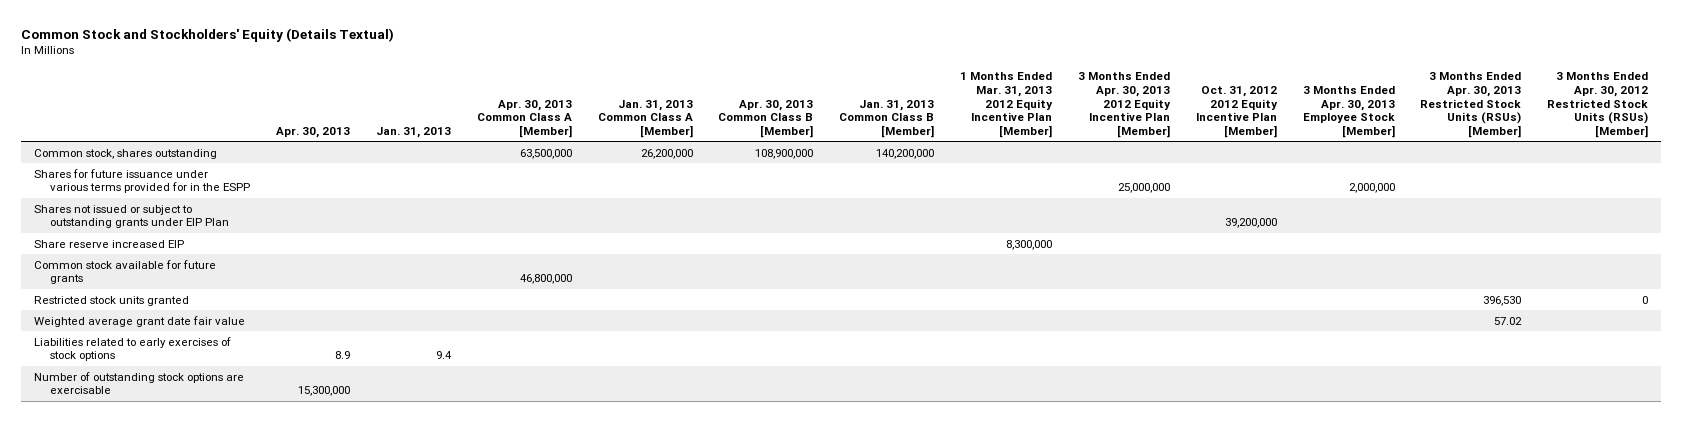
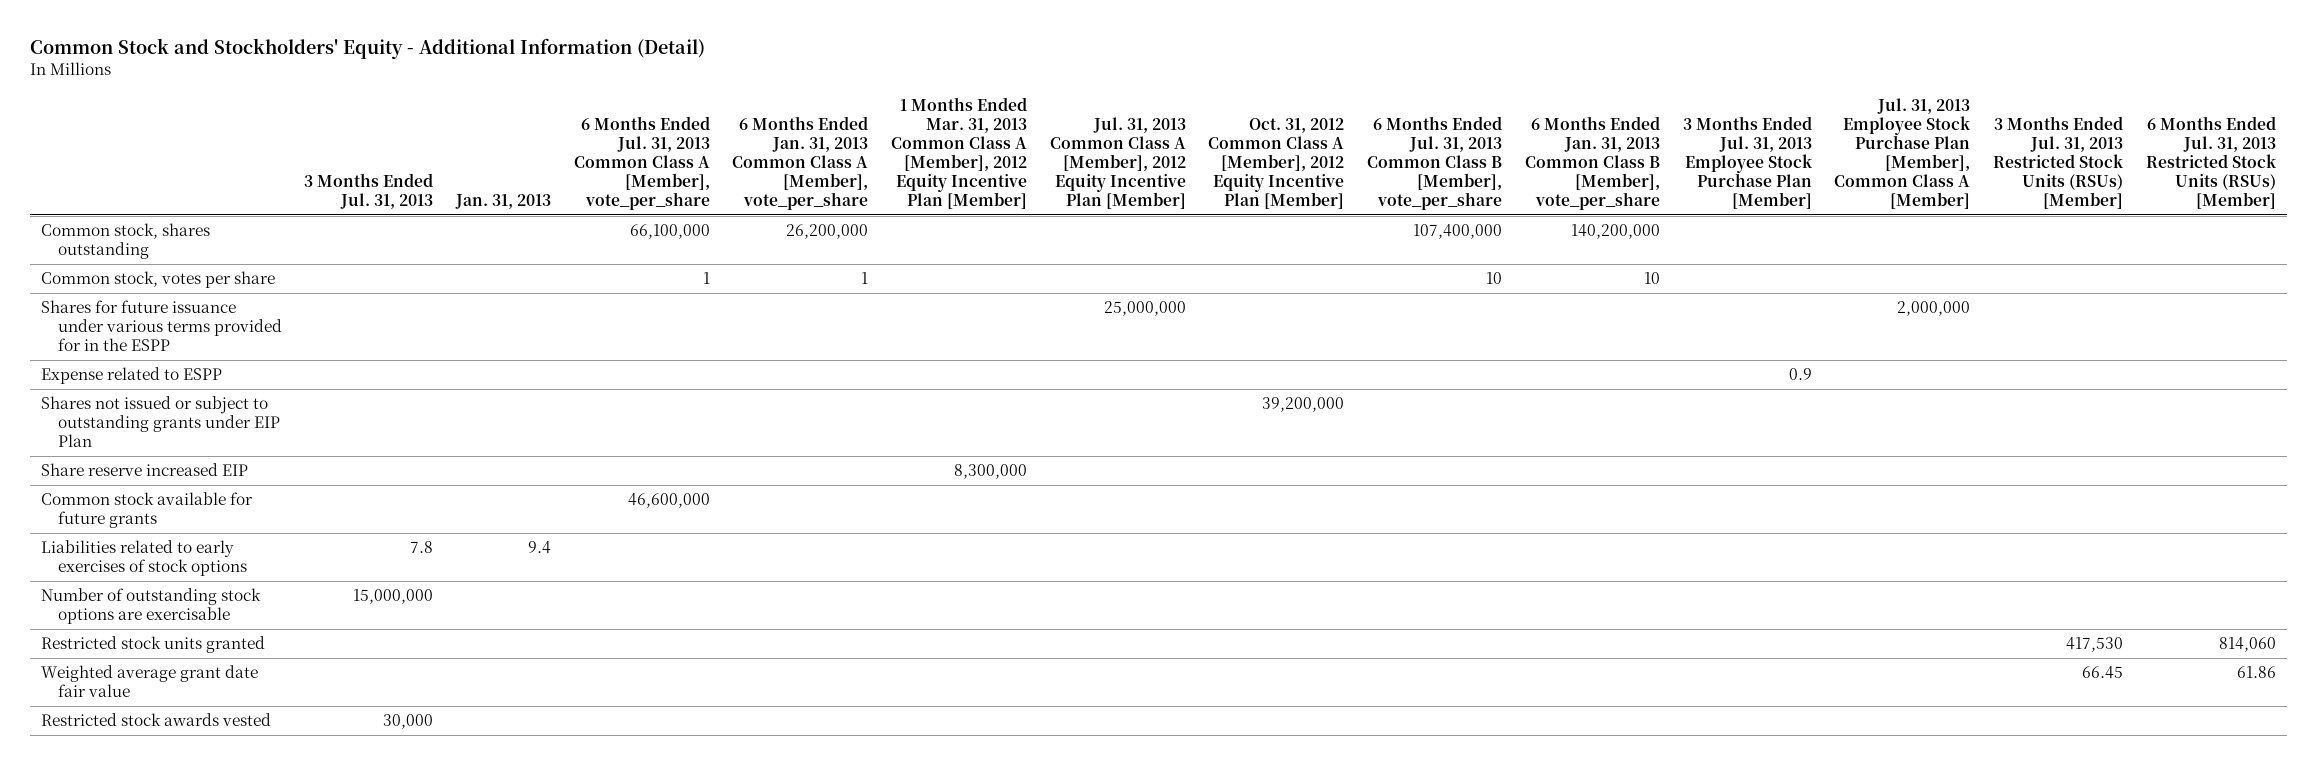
- Common Stock and Stockholders' Equity (Details Textual)
+ Common Stock and Stockholders' Equity - Additional Information (Detail)
- | Apr. 30, 2013 | Jan. 31, 2013 | Apr. 30, 2013 Common Class A [Member] | Jan. 31, 2013 Common Class A [Member] | Apr. 30, 2013 Common Class B [Member] | Jan. 31, 2013 Common Class B [Member] | 1 Months Ended Mar. 31, 2013 2012 Equity Incentive Plan [Member] | 3 Months Ended Apr. 30, 2013 2012 Equity Incentive Plan [Member] | Oct. 31, 2012 2012 Equity Incentive Plan [Member] | 3 Months Ended Apr. 30, 2013 Employee Stock [Member] | 3 Months Ended Apr. 30, 2013 Restricted Stock Units (RSUs) [Member] | 3 Months Ended Apr. 30, 2012 Restricted Stock Units (RSUs) [Member]
+ | 3 Months Ended Jul. 31, 2013 | Jan. 31, 2013 | 6 Months Ended Jul. 31, 2013 Common Class A [Member], vote_per_share | 6 Months Ended Jan. 31, 2013 Common Class A [Member], vote_per_share | 1 Months Ended Mar. 31, 2013 Common Class A [Member], 2012 Equity Incentive Plan [Member] | Jul. 31, 2013 Common Class A [Member], 2012 Equity Incentive Plan [Member] | Oct. 31, 2012 Common Class A [Member], 2012 Equity Incentive Plan [Member] | 6 Months Ended Jul. 31, 2013 Common Class B [Member], vote_per_share | 6 Months Ended Jan. 31, 2013 Common Class B [Member], vote_per_share | 3 Months Ended Jul. 31, 2013 Employee Stock Purchase Plan [Member] | Jul. 31, 2013 Employee Stock Purchase Plan [Member], Common Class A [Member] | 3 Months Ended Jul. 31, 2013 Restricted Stock Units (RSUs) [Member] | 6 Months Ended Jul. 31, 2013 Restricted Stock Units (RSUs) [Member]
+ Common stock, votes per share | | | 1 | 1 | | | | 10 | 10 | | | |
+ Expense related to ESPP | | | | | | | | | | 0.9 | | |
moved down: Restricted stock units granted | | | | | | | | | | | | 417,530 | 814,060
moved down: Weighted average grant date fair value | | | | | | | | | | | | 66.45 | 61.86
+ Restricted stock awards vested | 30,000 | | | | | | | | | | | |

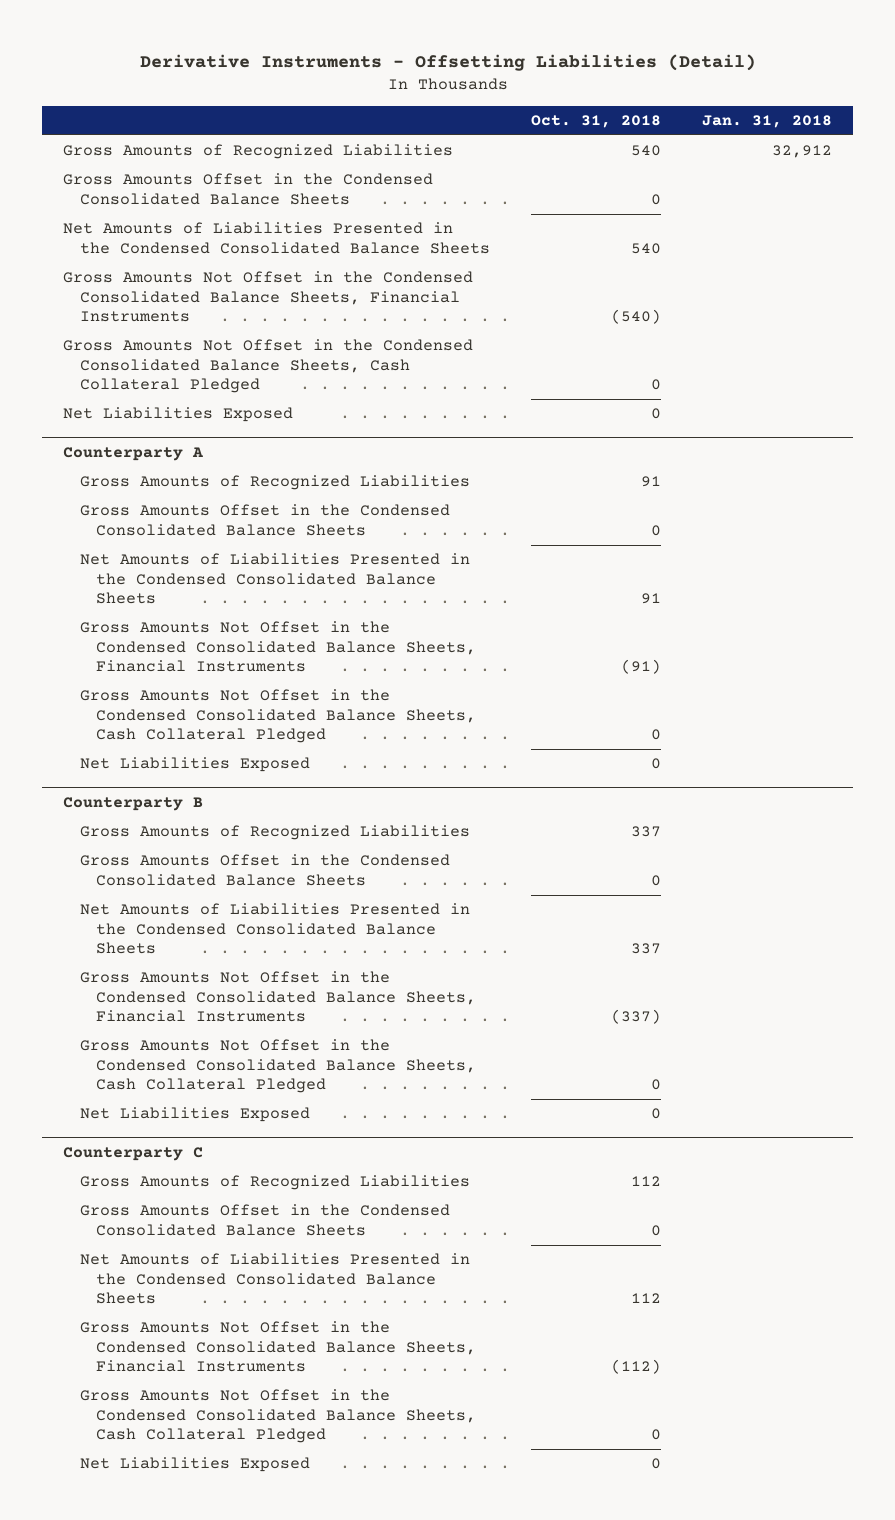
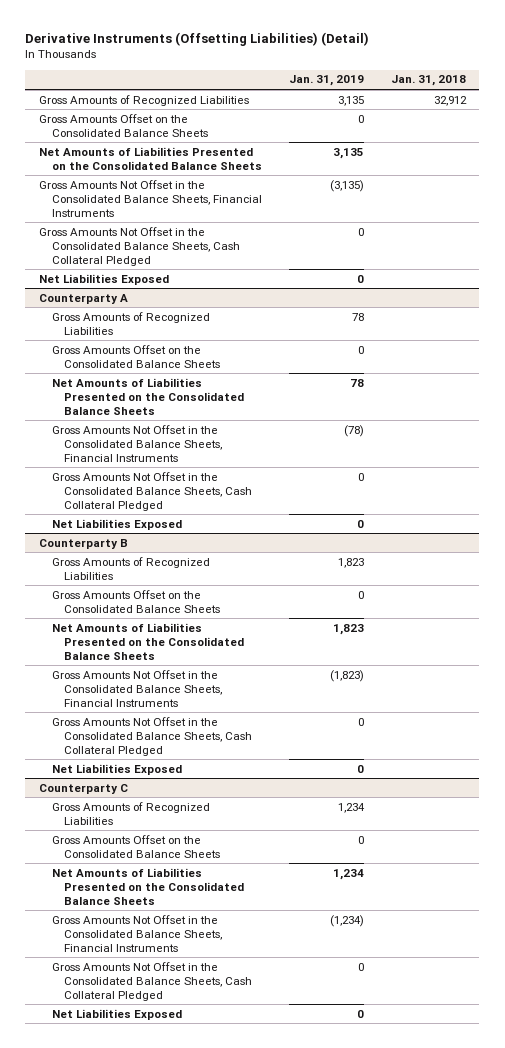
- Derivative Instruments - Offsetting Liabilities (Detail)
+ Derivative Instruments (Offsetting Liabilities) (Detail)
- | Oct. 31, 2018 | Jan. 31, 2018
+ | Jan. 31, 2019 | Jan. 31, 2018
- Gross Amounts Offset in the Condensed Consolidated Balance Sheets | 0 |
- Net Amounts of Liabilities Presented in the Condensed Consolidated Balance Sheets | 540 |
- Gross Amounts Not Offset in the Condensed Consolidated Balance Sheets, Financial Instruments | (540) |
- Gross Amounts Not Offset in the Condensed Consolidated Balance Sheets, Cash Collateral Pledged | 0 |
+ Gross Amounts Offset on the Consolidated Balance Sheets | 0 |
+ Net Amounts of Liabilities Presented on the Consolidated Balance Sheets | 3,135 |
+ Gross Amounts Not Offset in the Consolidated Balance Sheets, Financial Instruments | (3,135) |
+ Gross Amounts Not Offset in the Consolidated Balance Sheets, Cash Collateral Pledged | 0 |
@ Counterparty A
- Gross Amounts Offset in the Condensed Consolidated Balance Sheets | 0 |
- Net Amounts of Liabilities Presented in the Condensed Consolidated Balance Sheets | 91 |
- Gross Amounts Not Offset in the Condensed Consolidated Balance Sheets, Financial Instruments | (91) |
- Gross Amounts Not Offset in the Condensed Consolidated Balance Sheets, Cash Collateral Pledged | 0 |
+ Gross Amounts Offset on the Consolidated Balance Sheets | 0 |
+ Net Amounts of Liabilities Presented on the Consolidated Balance Sheets | 78 |
+ Gross Amounts Not Offset in the Consolidated Balance Sheets, Financial Instruments | (78) |
+ Gross Amounts Not Offset in the Consolidated Balance Sheets, Cash Collateral Pledged | 0 |
@ Counterparty B
- Gross Amounts Offset in the Condensed Consolidated Balance Sheets | 0 |
- Net Amounts of Liabilities Presented in the Condensed Consolidated Balance Sheets | 337 |
- Gross Amounts Not Offset in the Condensed Consolidated Balance Sheets, Financial Instruments | (337) |
- Gross Amounts Not Offset in the Condensed Consolidated Balance Sheets, Cash Collateral Pledged | 0 |
+ Gross Amounts Offset on the Consolidated Balance Sheets | 0 |
+ Net Amounts of Liabilities Presented on the Consolidated Balance Sheets | 1,823 |
+ Gross Amounts Not Offset in the Consolidated Balance Sheets, Financial Instruments | (1,823) |
+ Gross Amounts Not Offset in the Consolidated Balance Sheets, Cash Collateral Pledged | 0 |
@ Counterparty C
- Gross Amounts Offset in the Condensed Consolidated Balance Sheets | 0 |
- Net Amounts of Liabilities Presented in the Condensed Consolidated Balance Sheets | 112 |
- Gross Amounts Not Offset in the Condensed Consolidated Balance Sheets, Financial Instruments | (112) |
- Gross Amounts Not Offset in the Condensed Consolidated Balance Sheets, Cash Collateral Pledged | 0 |
+ Gross Amounts Offset on the Consolidated Balance Sheets | 0 |
+ Net Amounts of Liabilities Presented on the Consolidated Balance Sheets | 1,234 |
+ Gross Amounts Not Offset in the Consolidated Balance Sheets, Financial Instruments | (1,234) |
+ Gross Amounts Not Offset in the Consolidated Balance Sheets, Cash Collateral Pledged | 0 |

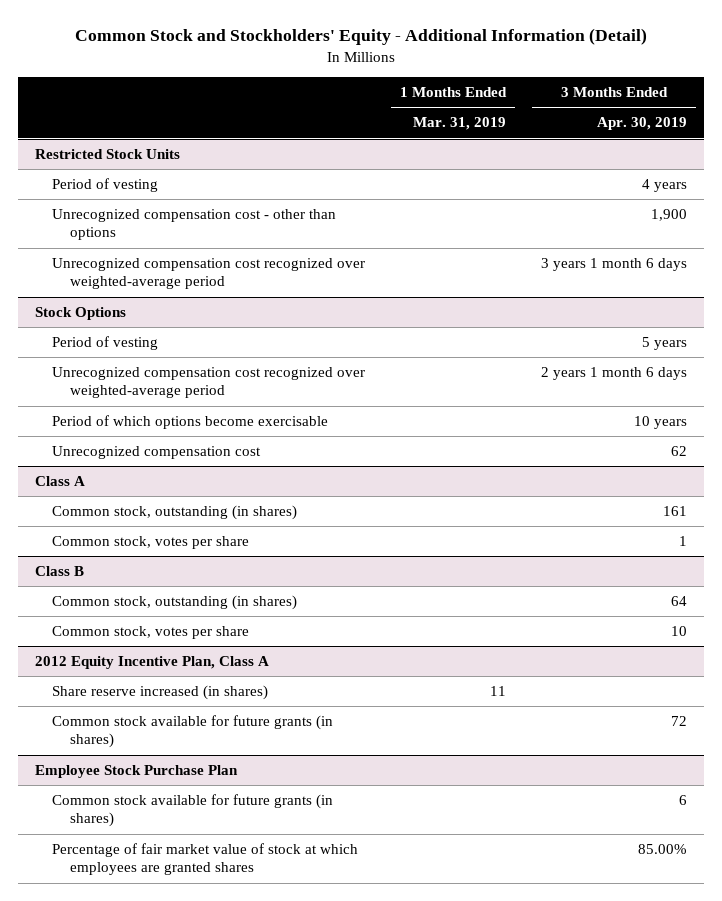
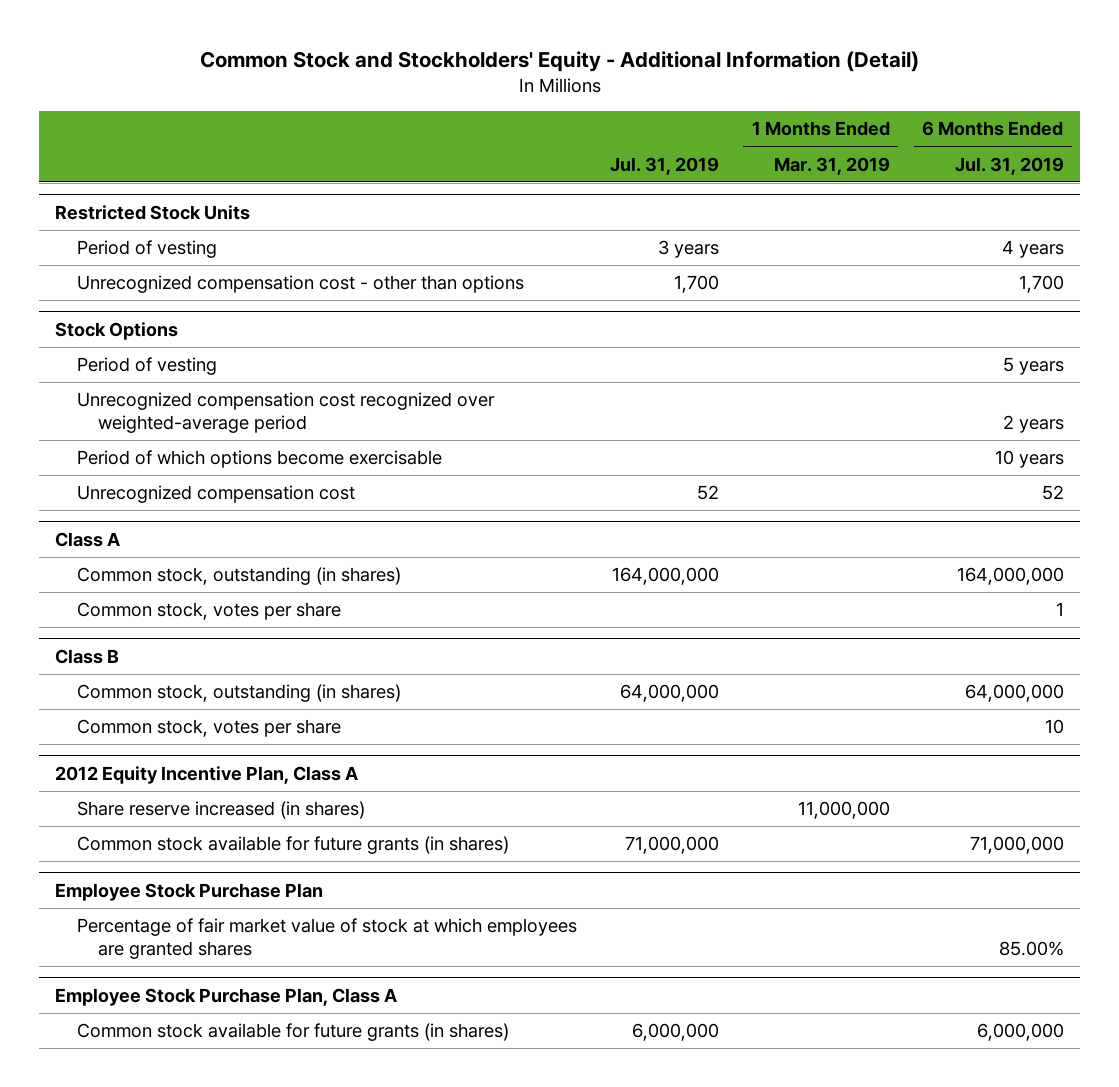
- | 1 Months Ended Mar. 31, 2019 | 3 Months Ended Apr. 30, 2019
+ | Jul. 31, 2019 | 1 Months Ended Mar. 31, 2019 | 6 Months Ended Jul. 31, 2019
@ Restricted Stock Units
- Unrecognized compensation cost recognized over weighted-average period | | 3 years 1 month 6 days
@ 2012 Equity Incentive Plan, Class A
- Share reserve increased (in shares) | 11 |
+ Share reserve increased (in shares) | | 11,000,000 |
@ Employee Stock Purchase Plan
- Common stock available for future grants (in shares) | | 6
+ Employee Stock Purchase Plan, Class A
+ Common stock available for future grants (in shares) | 6,000,000 | | 6,000,000

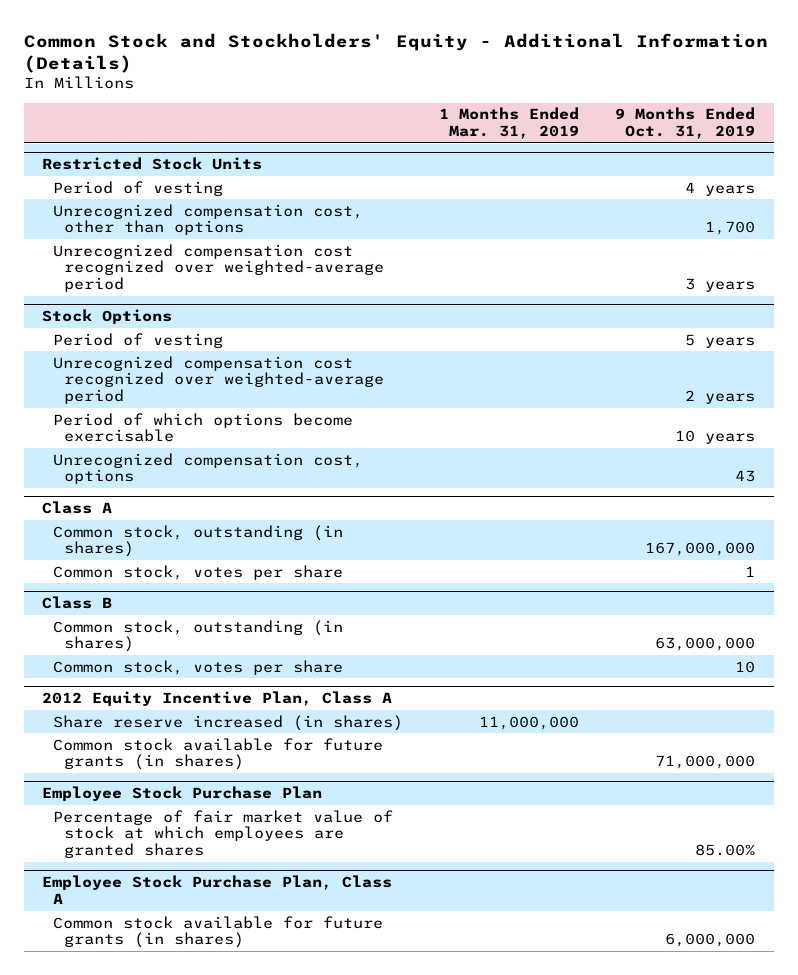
- Common Stock and Stockholders' Equity - Additional Information (Detail)
+ Common Stock and Stockholders' Equity - Additional Information (Details)
- | Jul. 31, 2019 | 1 Months Ended Mar. 31, 2019 | 6 Months Ended Jul. 31, 2019
+ | 1 Months Ended Mar. 31, 2019 | 9 Months Ended Oct. 31, 2019
@ Restricted Stock Units
- Unrecognized compensation cost - other than options | 1,700 | | 1,700
+ Unrecognized compensation cost, other than options | | 1,700
+ Unrecognized compensation cost recognized over weighted-average period | | 3 years
@ Stock Options
- Unrecognized compensation cost | 52 | | 52
+ Unrecognized compensation cost, options | | 43

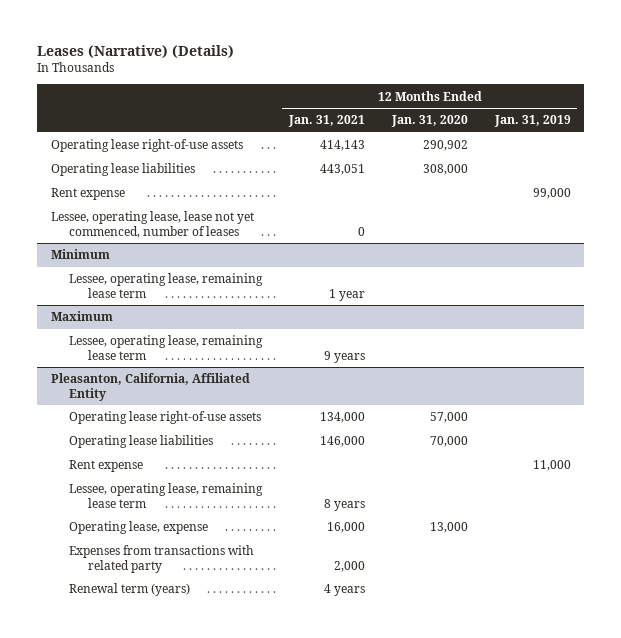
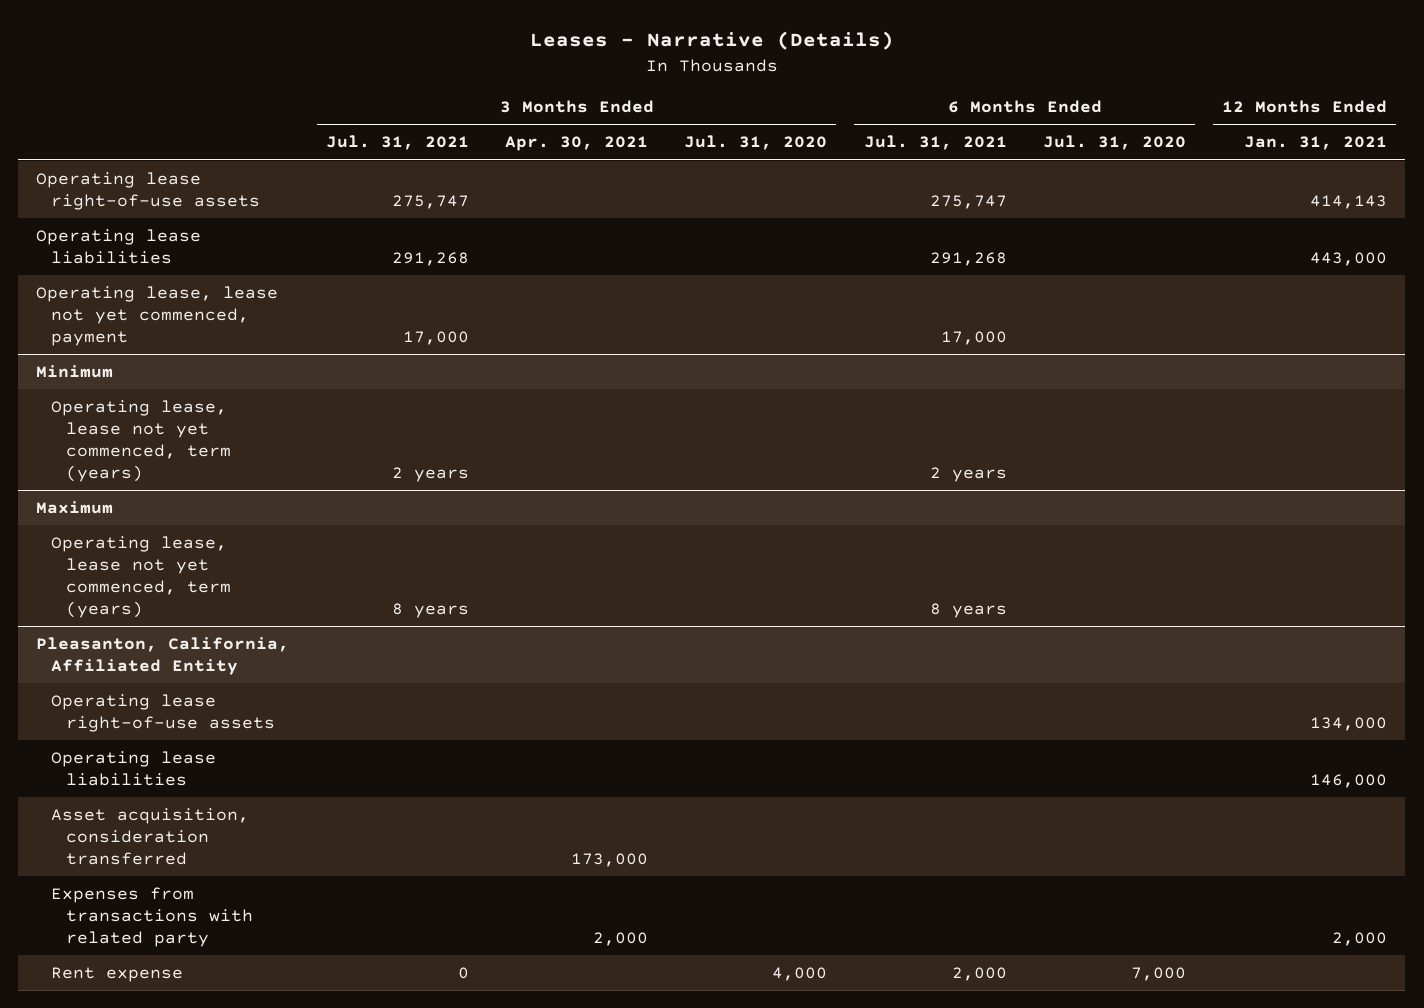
- Leases (Narrative) (Details)
+ Leases - Narrative (Details)
- | 12 Months Ended Jan. 31, 2021 | 12 Months Ended Jan. 31, 2020 | 12 Months Ended Jan. 31, 2019
+ | 3 Months Ended Jul. 31, 2021 | 3 Months Ended Apr. 30, 2021 | 3 Months Ended Jul. 31, 2020 | 6 Months Ended Jul. 31, 2021 | 6 Months Ended Jul. 31, 2020 | 12 Months Ended Jan. 31, 2021
- Operating lease liabilities | 443,051 | 308,000 |
- Rent expense | | | 99,000
- Lessee, operating lease, lease not yet commenced, number of leases | 0 | |
+ Operating lease liabilities | 291,268 | | | 291,268 | | 443,000
+ Operating lease, lease not yet commenced, payment | 17,000 | | | 17,000 | |
@ Minimum
- Lessee, operating lease, remaining lease term | 1 year | |
+ Operating lease, lease not yet commenced, term (years) | 2 years | | | 2 years | |
@ Maximum
- Lessee, operating lease, remaining lease term | 9 years | |
+ Operating lease, lease not yet commenced, term (years) | 8 years | | | 8 years | |
@ Pleasanton, California, Affiliated Entity
- Lessee, operating lease, remaining lease term | 8 years | |
- Operating lease, expense | 16,000 | 13,000 |
+ Asset acquisition, consideration transferred | | 173,000 | | | |
- Renewal term (years) | 4 years | |
moved down: Rent expense | 0 | | 4,000 | 2,000 | 7,000 |

